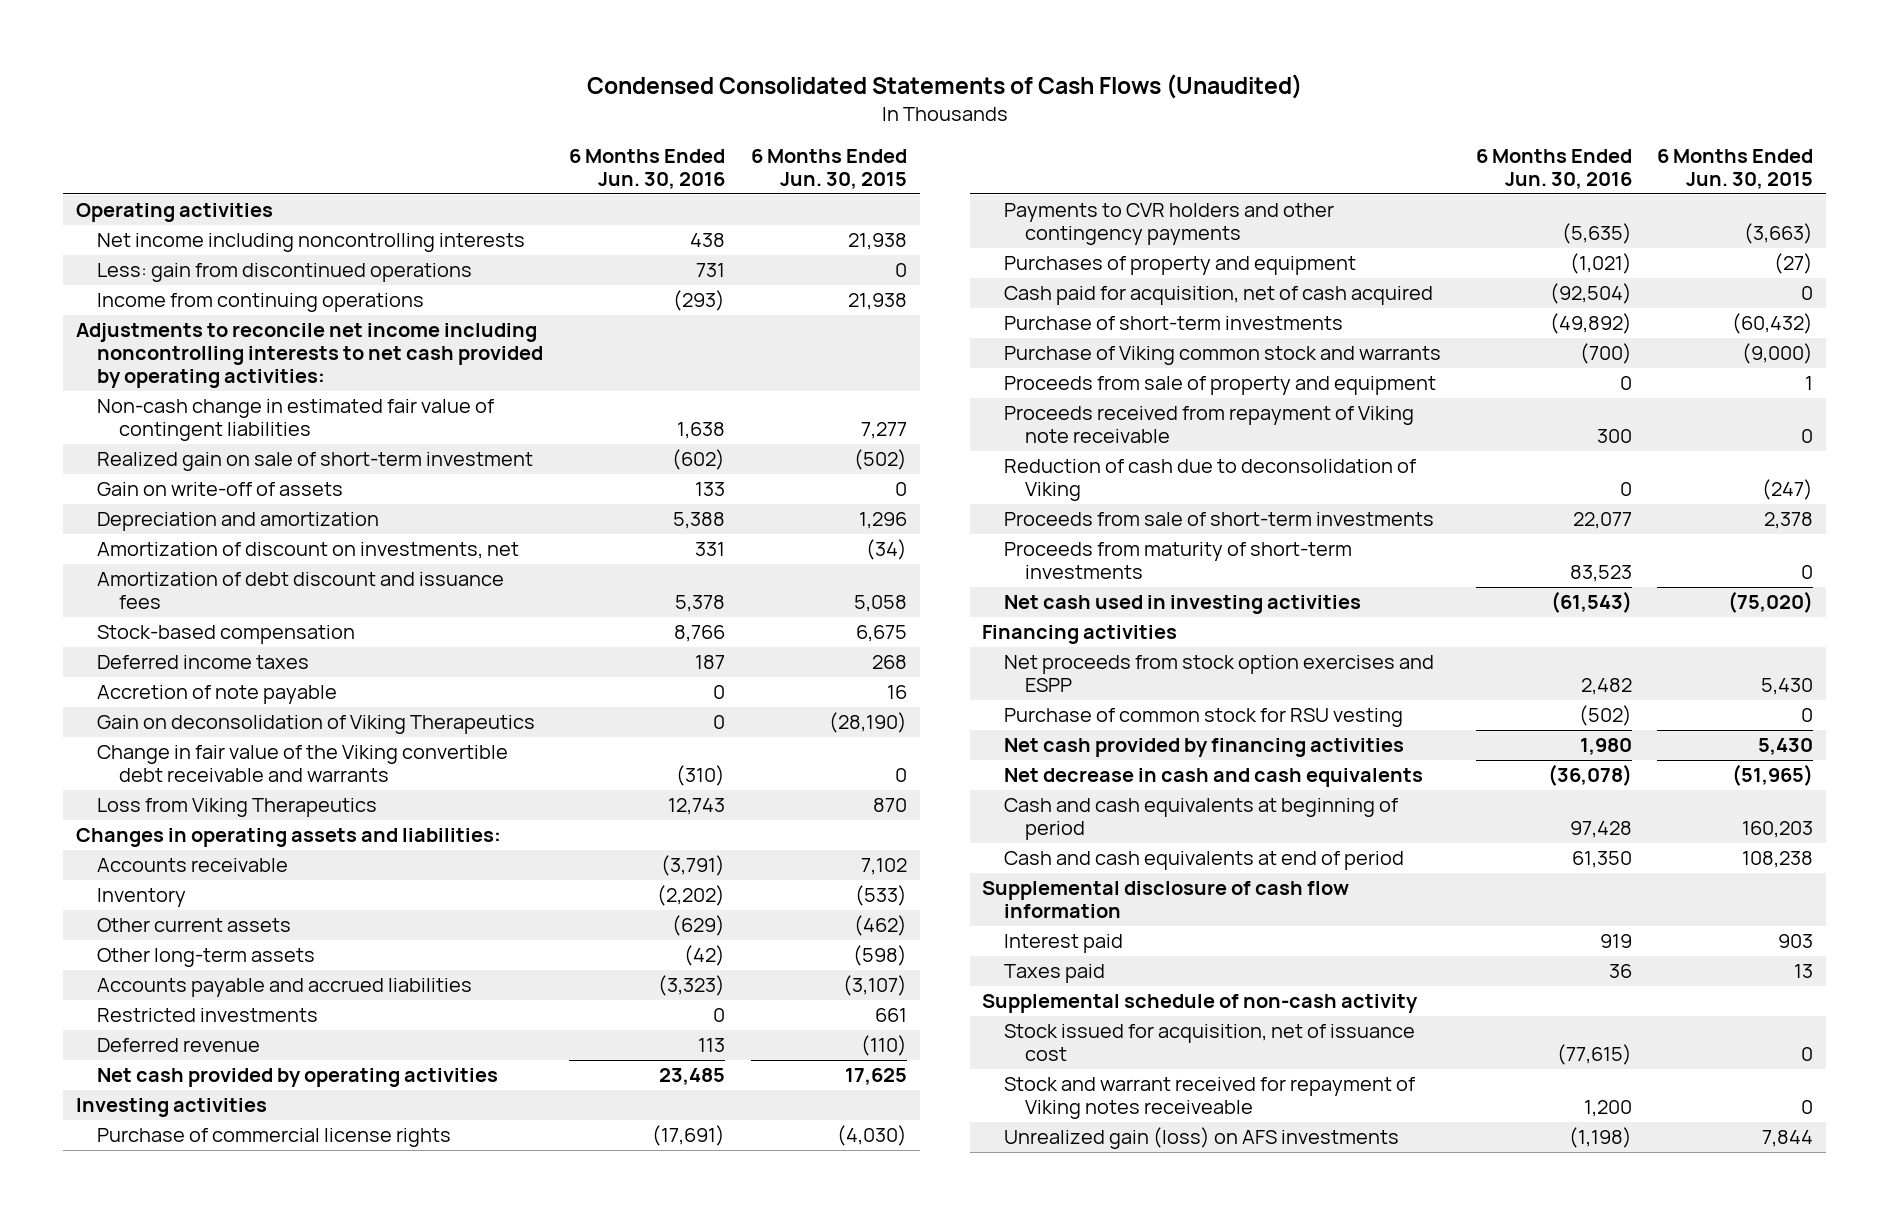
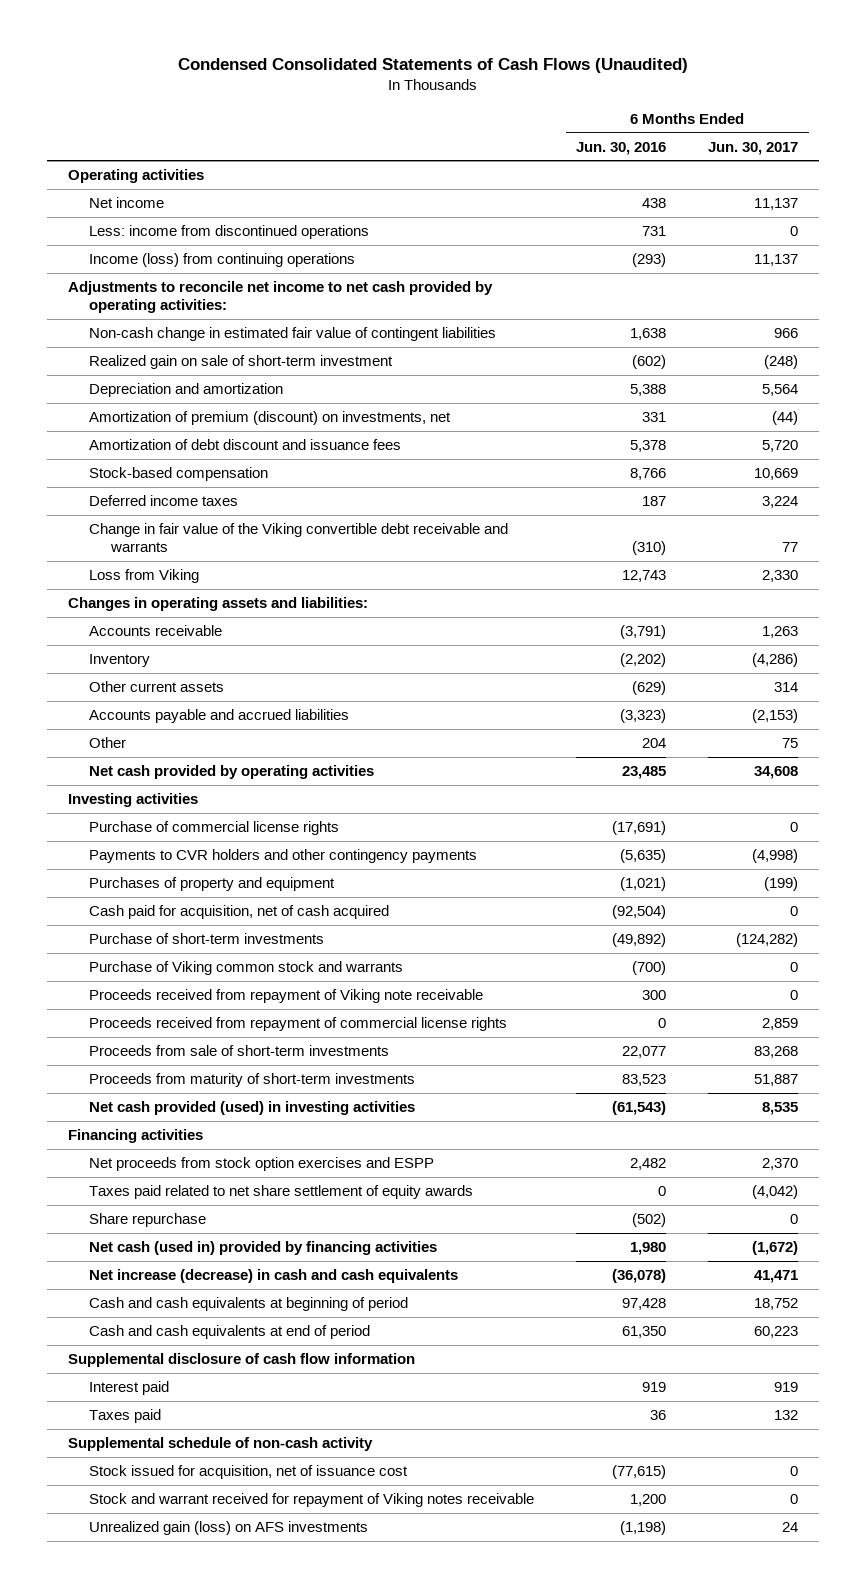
- | 6 Months Ended Jun. 30, 2016 | 6 Months Ended Jun. 30, 2015
+ | 6 Months Ended Jun. 30, 2016 | 6 Months Ended Jun. 30, 2017
- Net income including noncontrolling interests | 438 | 21,938
- Less: gain from discontinued operations | 731 | 0
- Income from continuing operations | (293) | 21,938
- Adjustments to reconcile net income including noncontrolling interests to net cash provided by operating activities:
+ Net income | 438 | 11,137
+ Less: income from discontinued operations | 731 | 0
+ Income (loss) from continuing operations | (293) | 11,137
+ Adjustments to reconcile net income to net cash provided by operating activities:
- Gain on write-off of assets | 133 | 0
- Amortization of discount on investments, net | 331 | (34)
+ Amortization of premium (discount) on investments, net | 331 | (44)
- Accretion of note payable | 0 | 16
- Gain on deconsolidation of Viking Therapeutics | 0 | (28,190)
- Loss from Viking Therapeutics | 12,743 | 870
+ Loss from Viking | 12,743 | 2,330
- Other long-term assets | (42) | (598)
- Restricted investments | 0 | 661
- Deferred revenue | 113 | (110)
+ Other | 204 | 75
- Proceeds from sale of property and equipment | 0 | 1
- Reduction of cash due to deconsolidation of Viking | 0 | (247)
+ Proceeds received from repayment of commercial license rights | 0 | 2,859
- Net cash used in investing activities | (61,543) | (75,020)
+ Net cash provided (used) in investing activities | (61,543) | 8,535
- Purchase of common stock for RSU vesting | (502) | 0
- Net cash provided by financing activities | 1,980 | 5,430
- Net decrease in cash and cash equivalents | (36,078) | (51,965)
+ Taxes paid related to net share settlement of equity awards | 0 | (4,042)
+ Share repurchase | (502) | 0
+ Net cash (used in) provided by financing activities | 1,980 | (1,672)
+ Net increase (decrease) in cash and cash equivalents | (36,078) | 41,471
- Stock and warrant received for repayment of Viking notes receiveable | 1,200 | 0
+ Stock and warrant received for repayment of Viking notes receivable | 1,200 | 0

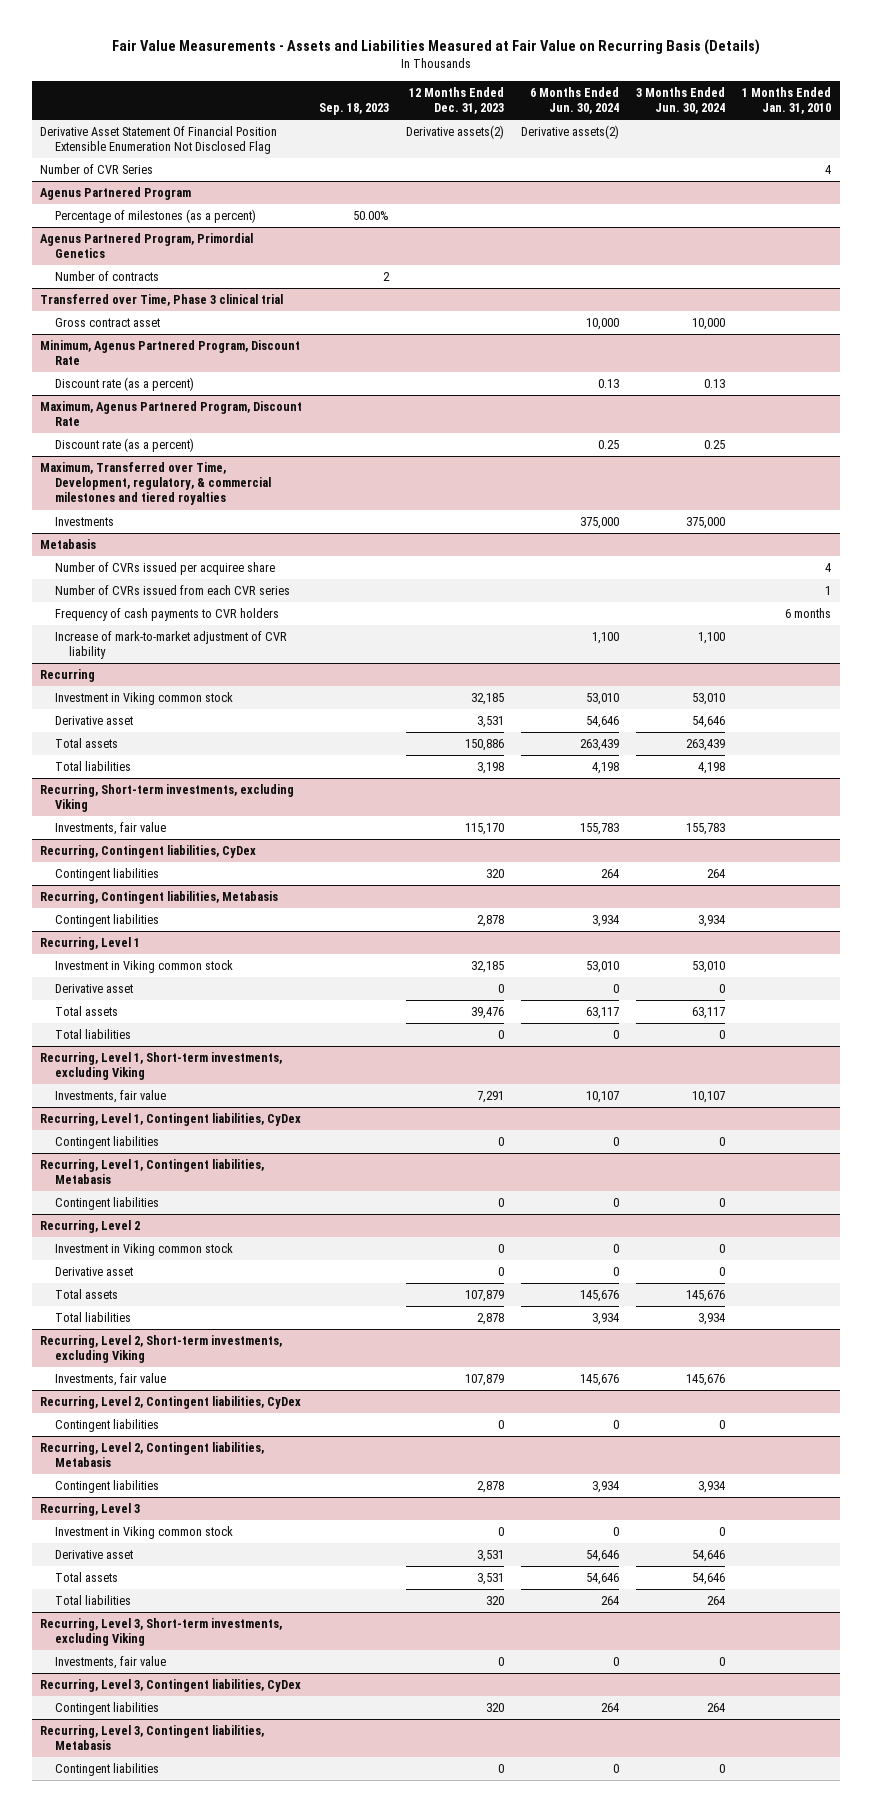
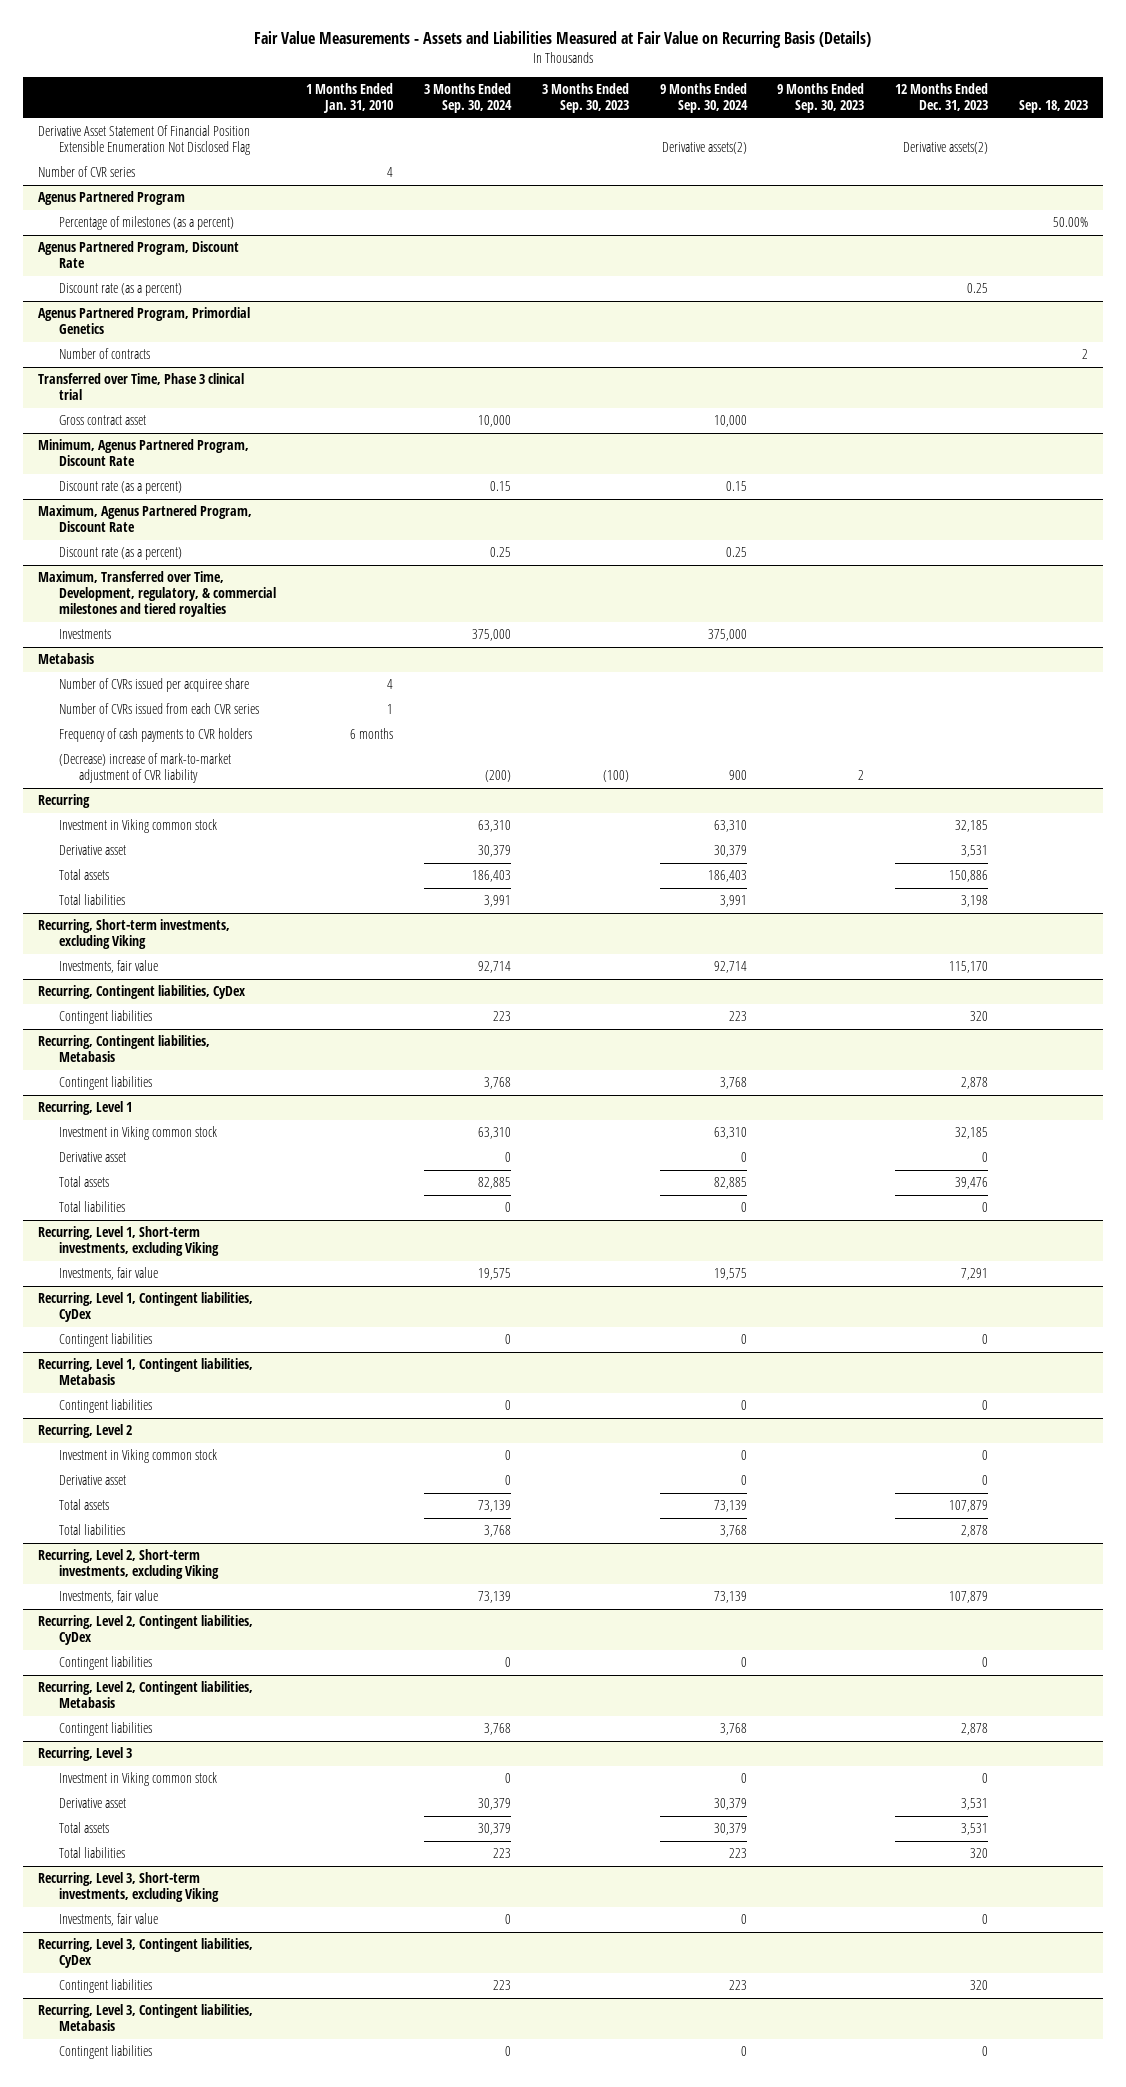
- | Sep. 18, 2023 | 12 Months Ended Dec. 31, 2023 | 6 Months Ended Jun. 30, 2024 | 3 Months Ended Jun. 30, 2024 | 1 Months Ended Jan. 31, 2010
+ | 1 Months Ended Jan. 31, 2010 | 3 Months Ended Sep. 30, 2024 | 3 Months Ended Sep. 30, 2023 | 9 Months Ended Sep. 30, 2024 | 9 Months Ended Sep. 30, 2023 | 12 Months Ended Dec. 31, 2023 | Sep. 18, 2023
- Number of CVR Series | | | | | 4
+ Number of CVR series | 4 | | | | | |
+ Agenus Partnered Program, Discount Rate
+ Discount rate (as a percent) | | | | | | 0.25 |
@ Metabasis
- Increase of mark-to-market adjustment of CVR liability | | | 1,100 | 1,100 |
+ (Decrease) increase of mark-to-market adjustment of CVR liability | | (200) | (100) | 900 | 2 | |

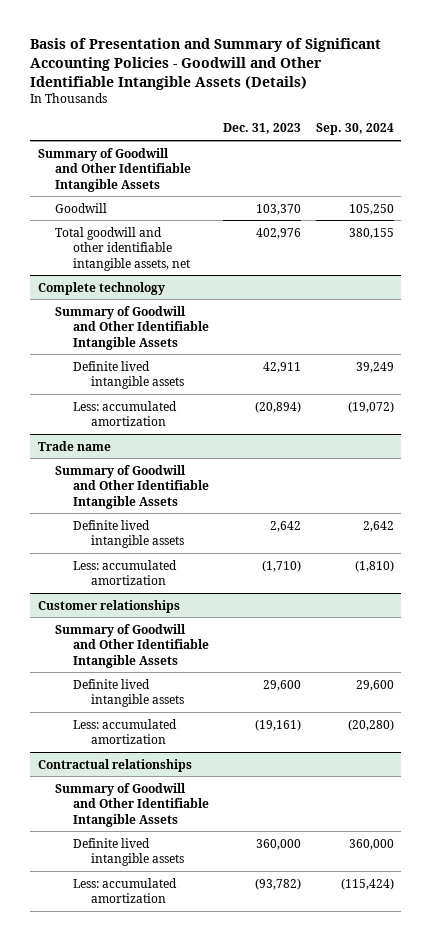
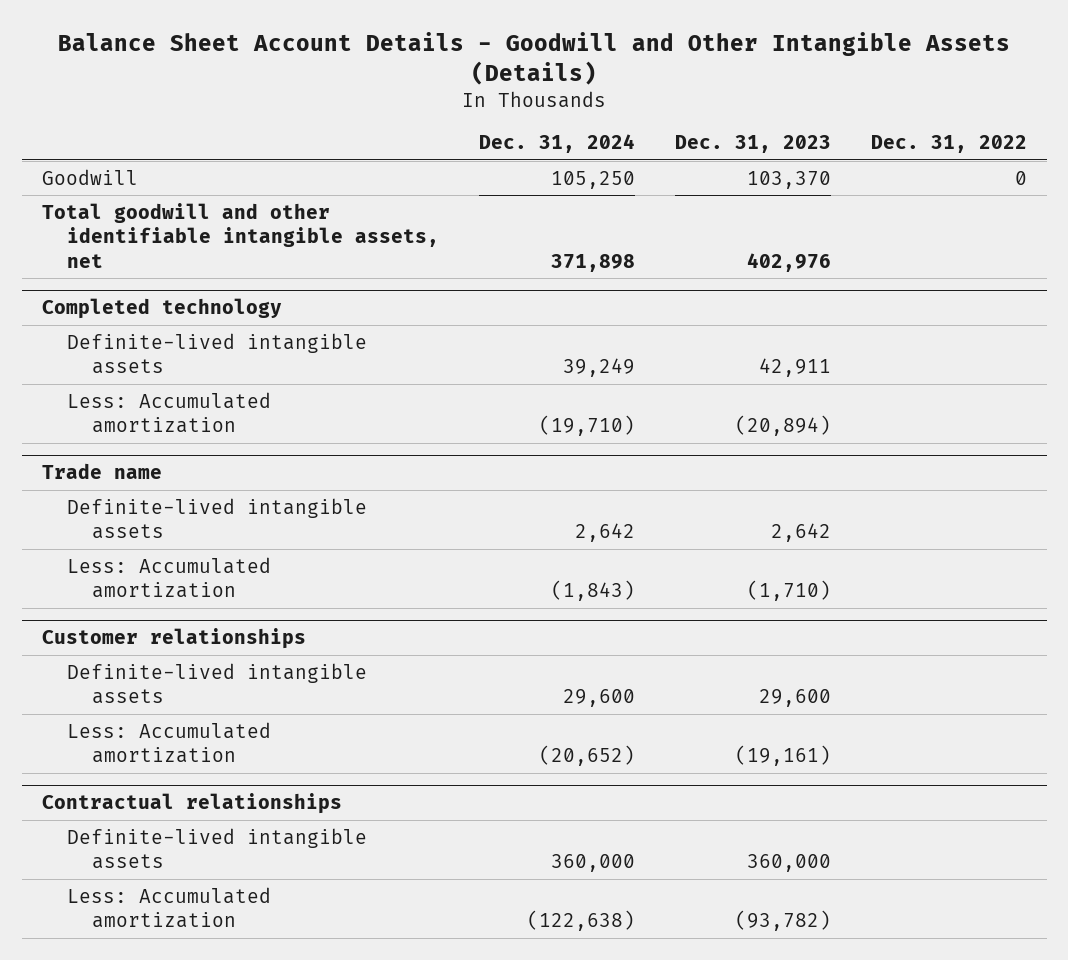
- Basis of Presentation and Summary of Significant Accounting Policies - Goodwill and Other Identifiable Intangible Assets (Details)
+ Balance Sheet Account Details - Goodwill and Other Intangible Assets (Details)
- | Dec. 31, 2023 | Sep. 30, 2024
+ | Dec. 31, 2024 | Dec. 31, 2023 | Dec. 31, 2022
- Summary of Goodwill and Other Identifiable Intangible Assets
- Complete technology
- Summary of Goodwill and Other Identifiable Intangible Assets
- Definite lived intangible assets | 42,911 | 39,249
- Less: accumulated amortization | (20,894) | (19,072)
+ Completed technology
+ Definite-lived intangible assets | 39,249 | 42,911 |
+ Less: Accumulated amortization | (19,710) | (20,894) |
@ Trade name
- Summary of Goodwill and Other Identifiable Intangible Assets
- Definite lived intangible assets | 2,642 | 2,642
- Less: accumulated amortization | (1,710) | (1,810)
+ Definite-lived intangible assets | 2,642 | 2,642 |
+ Less: Accumulated amortization | (1,843) | (1,710) |
@ Customer relationships
- Summary of Goodwill and Other Identifiable Intangible Assets
- Definite lived intangible assets | 29,600 | 29,600
- Less: accumulated amortization | (19,161) | (20,280)
+ Definite-lived intangible assets | 29,600 | 29,600 |
+ Less: Accumulated amortization | (20,652) | (19,161) |
@ Contractual relationships
- Summary of Goodwill and Other Identifiable Intangible Assets
- Definite lived intangible assets | 360,000 | 360,000
- Less: accumulated amortization | (93,782) | (115,424)
+ Definite-lived intangible assets | 360,000 | 360,000 |
+ Less: Accumulated amortization | (122,638) | (93,782) |

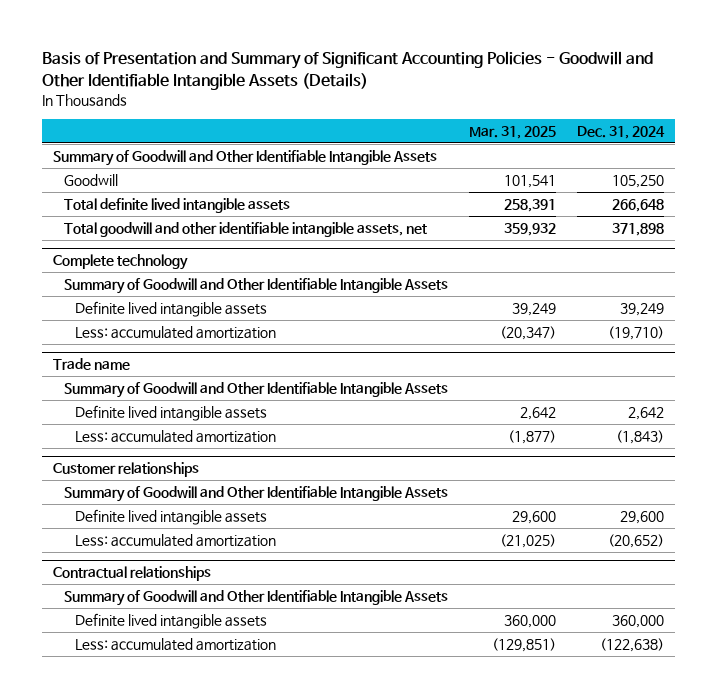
- Balance Sheet Account Details - Goodwill and Other Intangible Assets (Details)
+ Basis of Presentation and Summary of Significant Accounting Policies - Goodwill and Other Identifiable Intangible Assets (Details)
- | Dec. 31, 2024 | Dec. 31, 2023 | Dec. 31, 2022
+ | Mar. 31, 2025 | Dec. 31, 2024
+ Summary of Goodwill and Other Identifiable Intangible Assets
+ Total definite lived intangible assets | 258,391 | 266,648
- Completed technology
- Definite-lived intangible assets | 39,249 | 42,911 |
- Less: Accumulated amortization | (19,710) | (20,894) |
+ Complete technology
+ Summary of Goodwill and Other Identifiable Intangible Assets
+ Definite lived intangible assets | 39,249 | 39,249
+ Less: accumulated amortization | (20,347) | (19,710)
@ Trade name
- Definite-lived intangible assets | 2,642 | 2,642 |
- Less: Accumulated amortization | (1,843) | (1,710) |
+ Summary of Goodwill and Other Identifiable Intangible Assets
+ Definite lived intangible assets | 2,642 | 2,642
+ Less: accumulated amortization | (1,877) | (1,843)
@ Customer relationships
- Definite-lived intangible assets | 29,600 | 29,600 |
- Less: Accumulated amortization | (20,652) | (19,161) |
+ Summary of Goodwill and Other Identifiable Intangible Assets
+ Definite lived intangible assets | 29,600 | 29,600
+ Less: accumulated amortization | (21,025) | (20,652)
@ Contractual relationships
- Definite-lived intangible assets | 360,000 | 360,000 |
- Less: Accumulated amortization | (122,638) | (93,782) |
+ Summary of Goodwill and Other Identifiable Intangible Assets
+ Definite lived intangible assets | 360,000 | 360,000
+ Less: accumulated amortization | (129,851) | (122,638)

